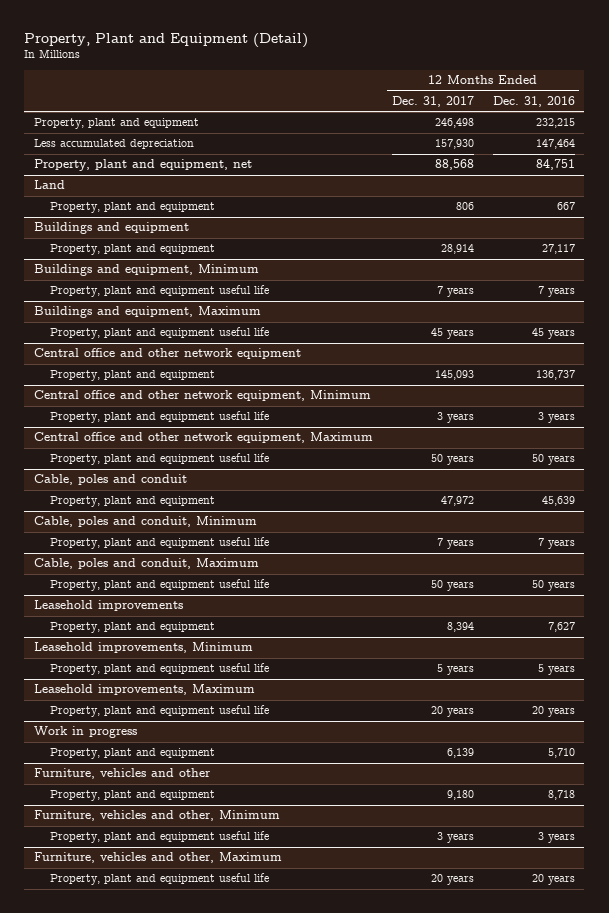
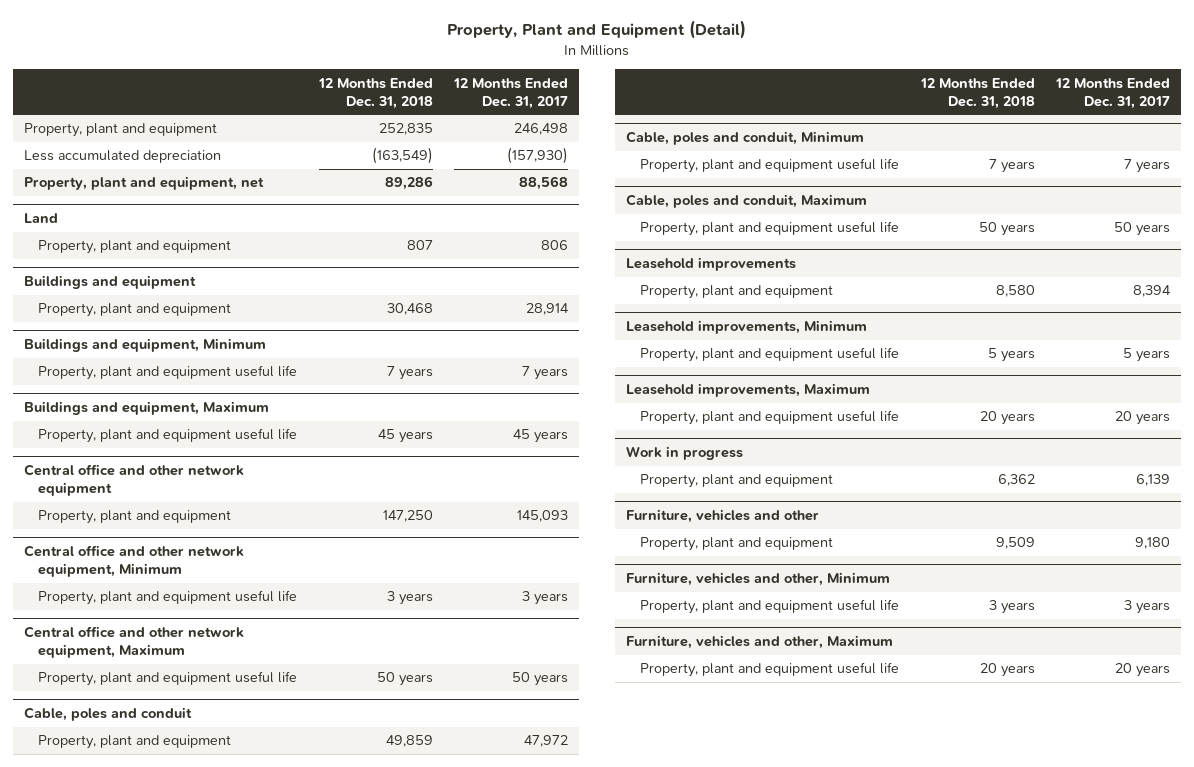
- | 12 Months Ended Dec. 31, 2017 | 12 Months Ended Dec. 31, 2016
+ | 12 Months Ended Dec. 31, 2018 | 12 Months Ended Dec. 31, 2017
- Less accumulated depreciation | 157,930 | 147,464
+ Less accumulated depreciation | (163,549) | (157,930)

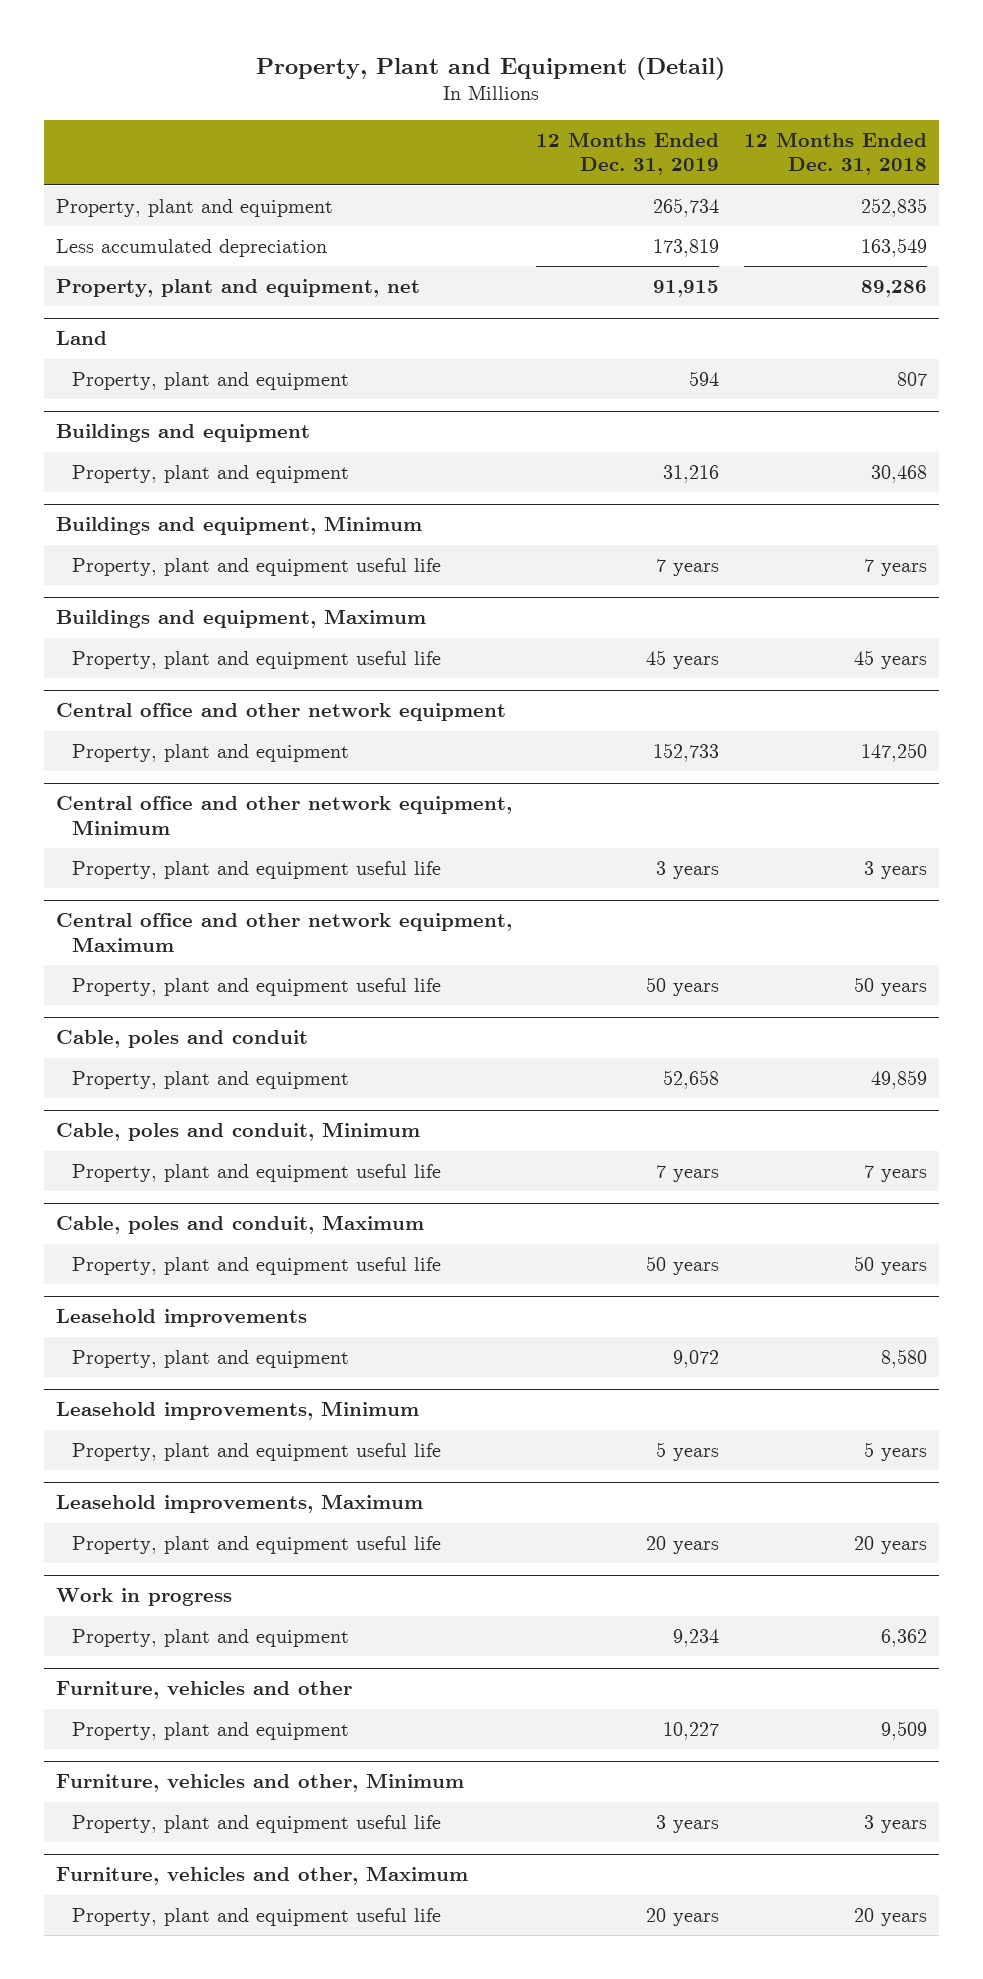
- | 12 Months Ended Dec. 31, 2018 | 12 Months Ended Dec. 31, 2017
+ | 12 Months Ended Dec. 31, 2019 | 12 Months Ended Dec. 31, 2018
- Less accumulated depreciation | (163,549) | (157,930)
+ Less accumulated depreciation | 173,819 | 163,549

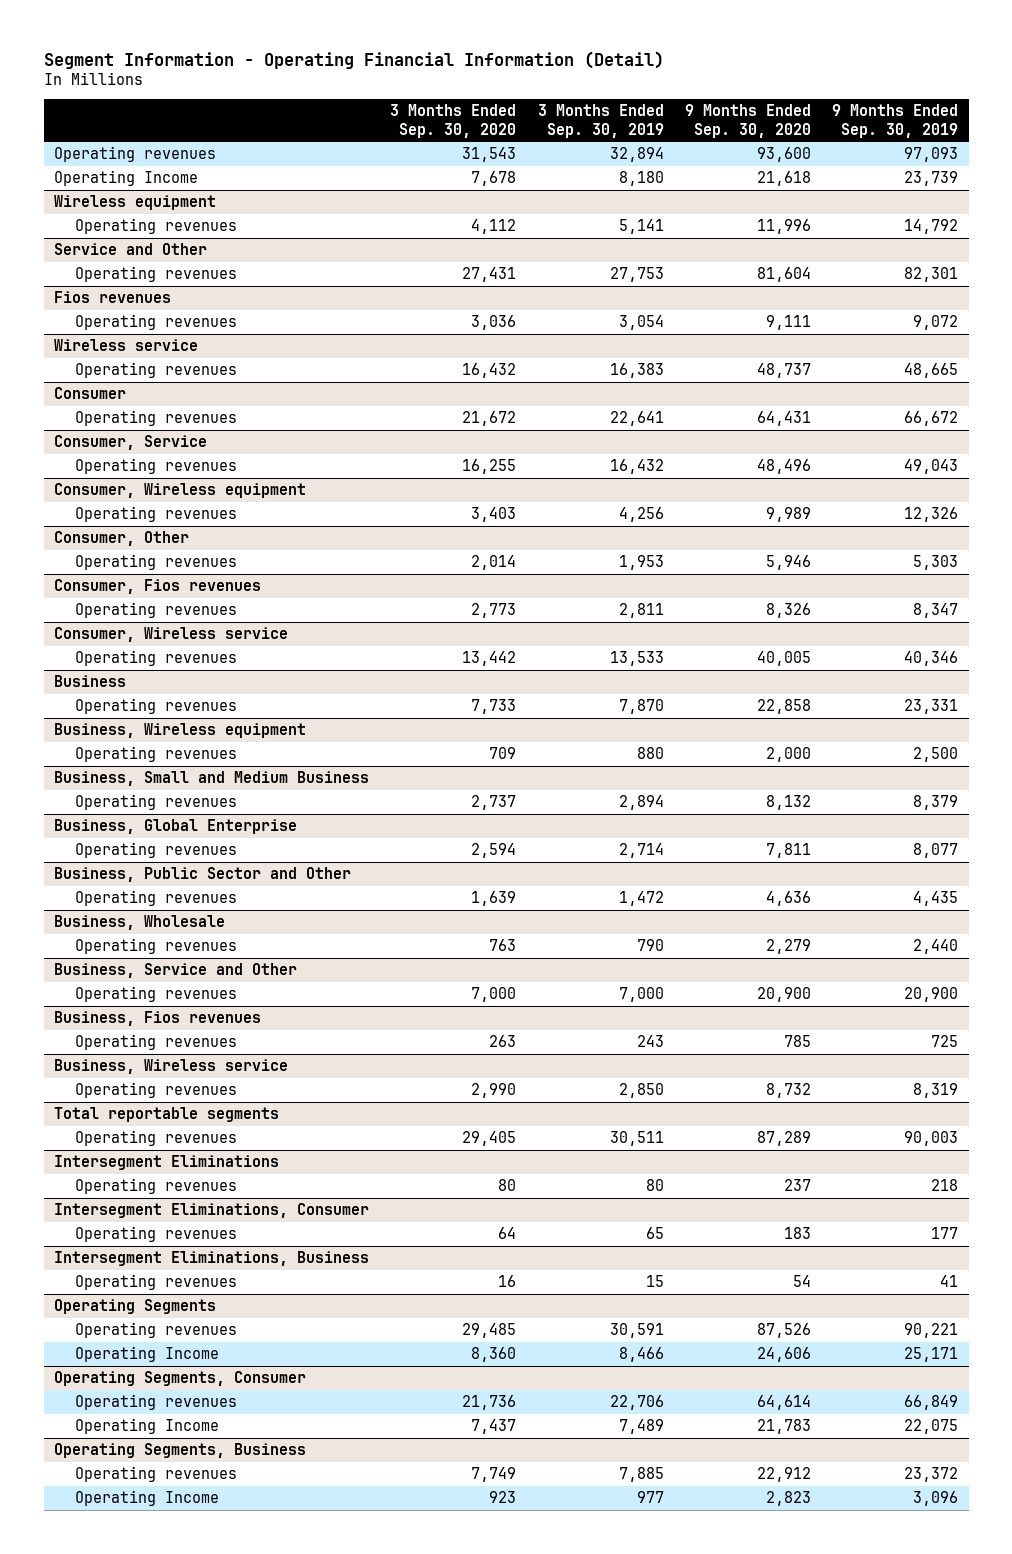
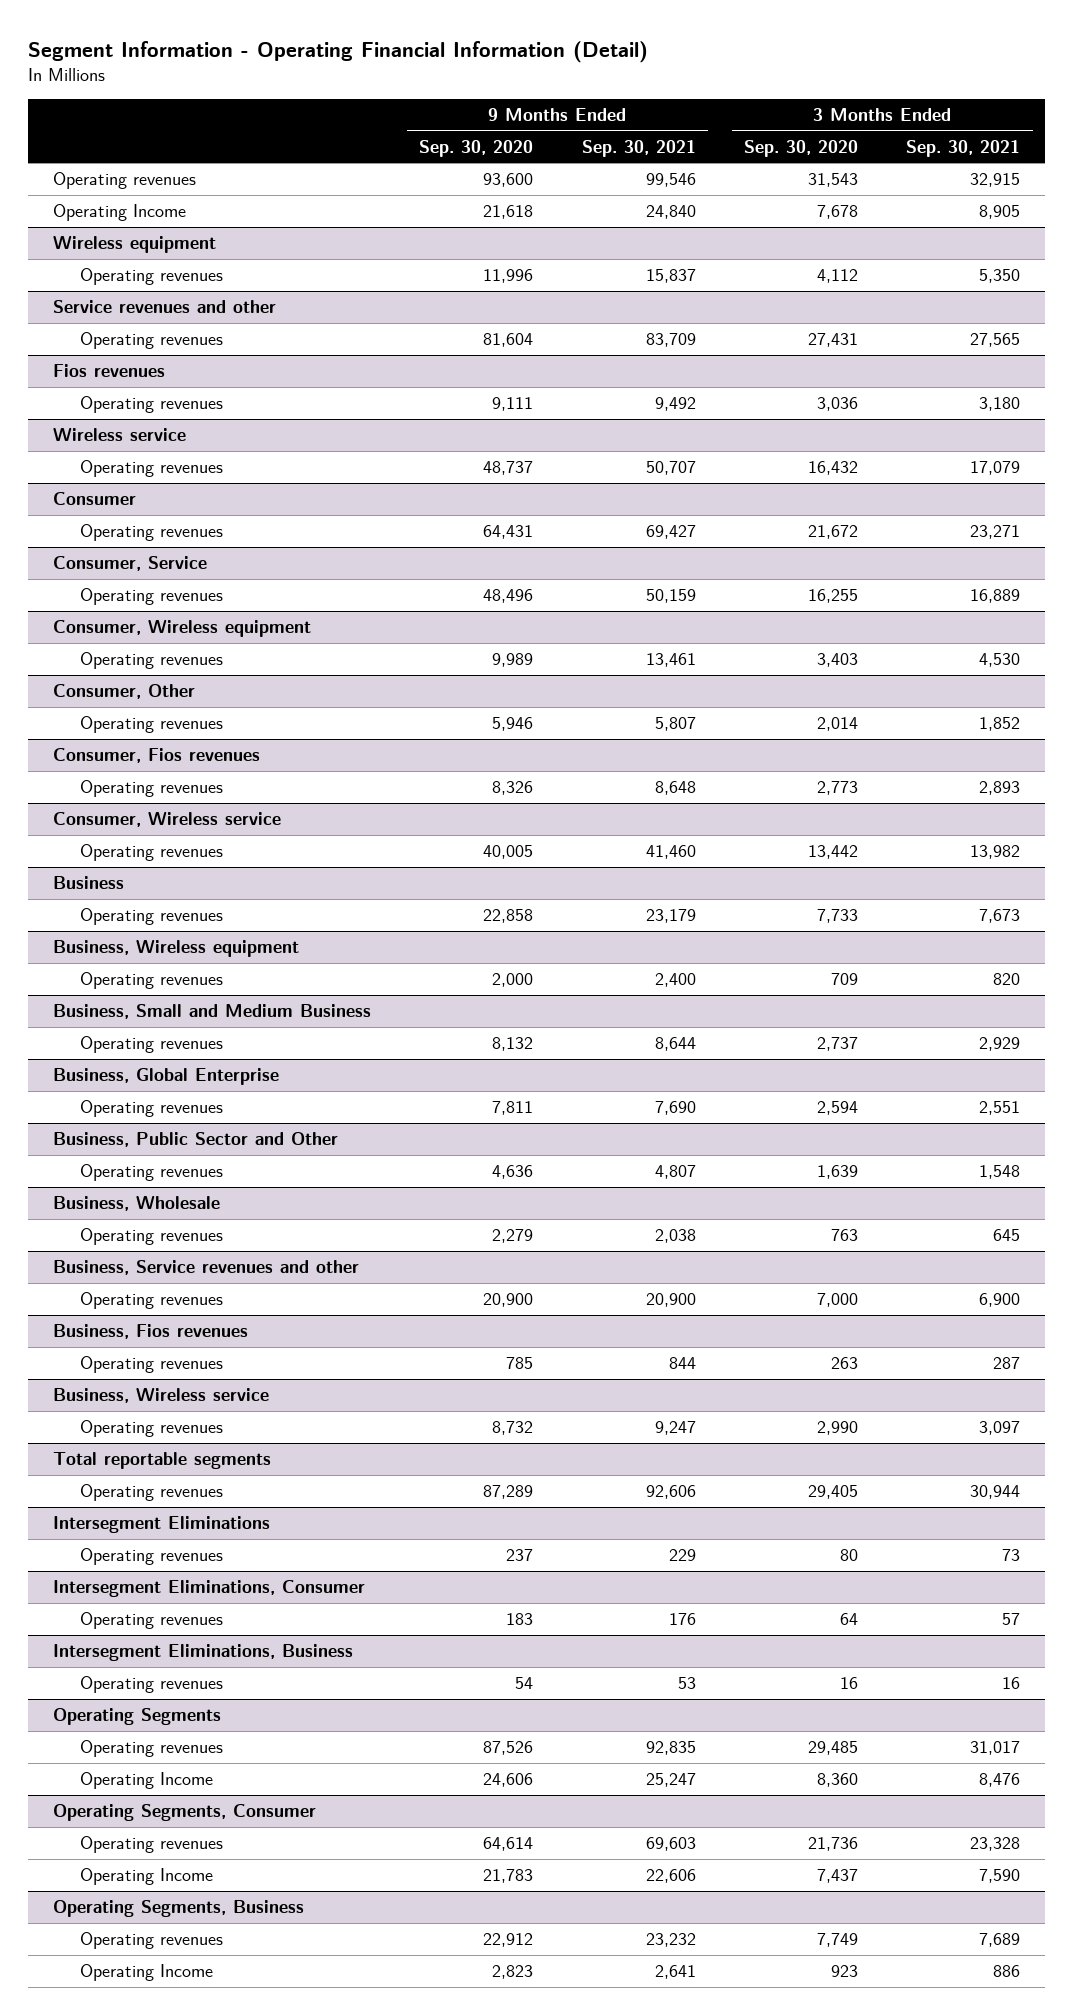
- | 3 Months Ended Sep. 30, 2020 | 3 Months Ended Sep. 30, 2019 | 9 Months Ended Sep. 30, 2020 | 9 Months Ended Sep. 30, 2019
+ | 9 Months Ended Sep. 30, 2020 | 9 Months Ended Sep. 30, 2021 | 3 Months Ended Sep. 30, 2020 | 3 Months Ended Sep. 30, 2021
- Service and Other
+ Service revenues and other
- Business, Service and Other
+ Business, Service revenues and other

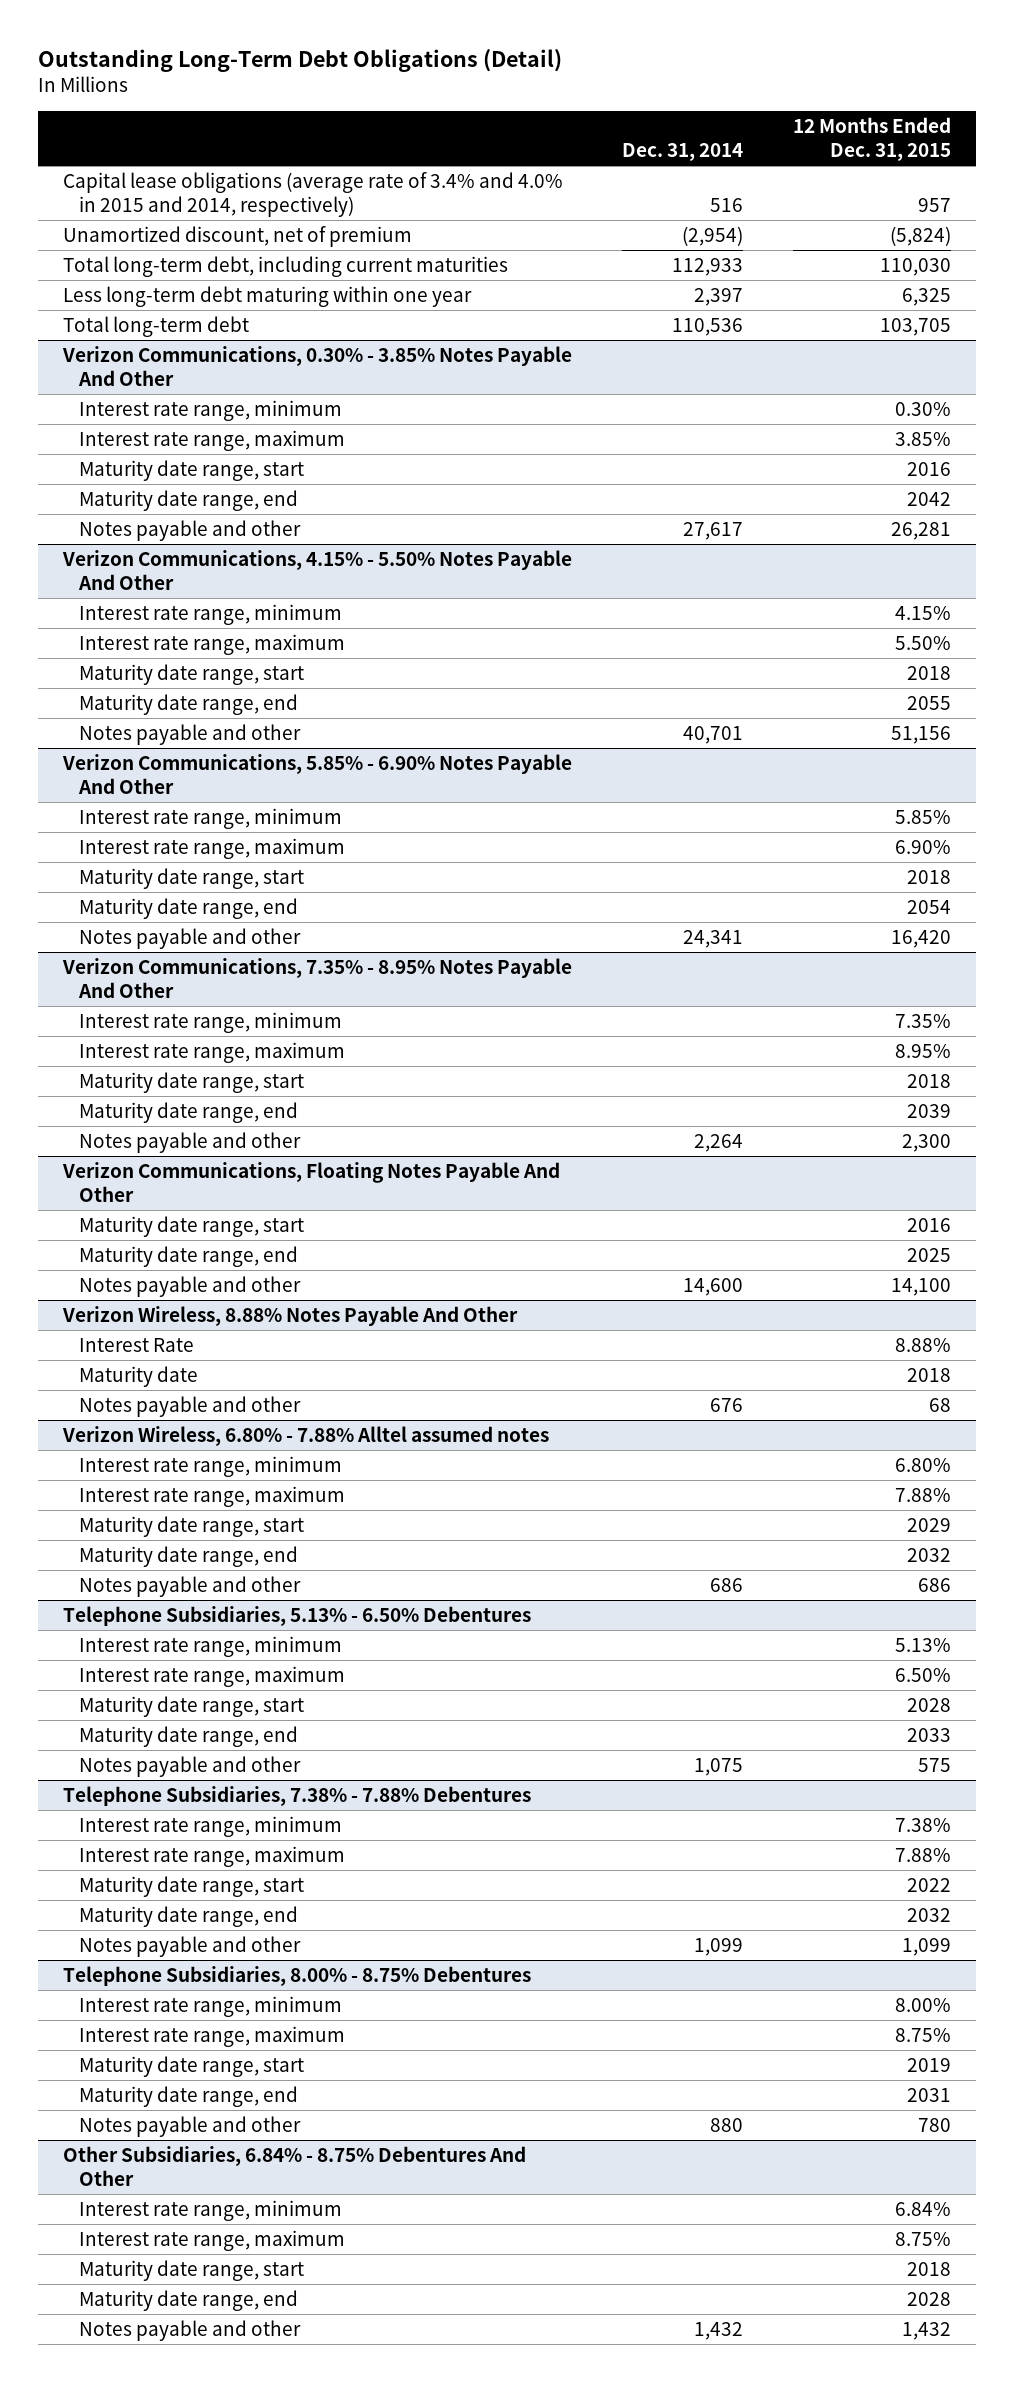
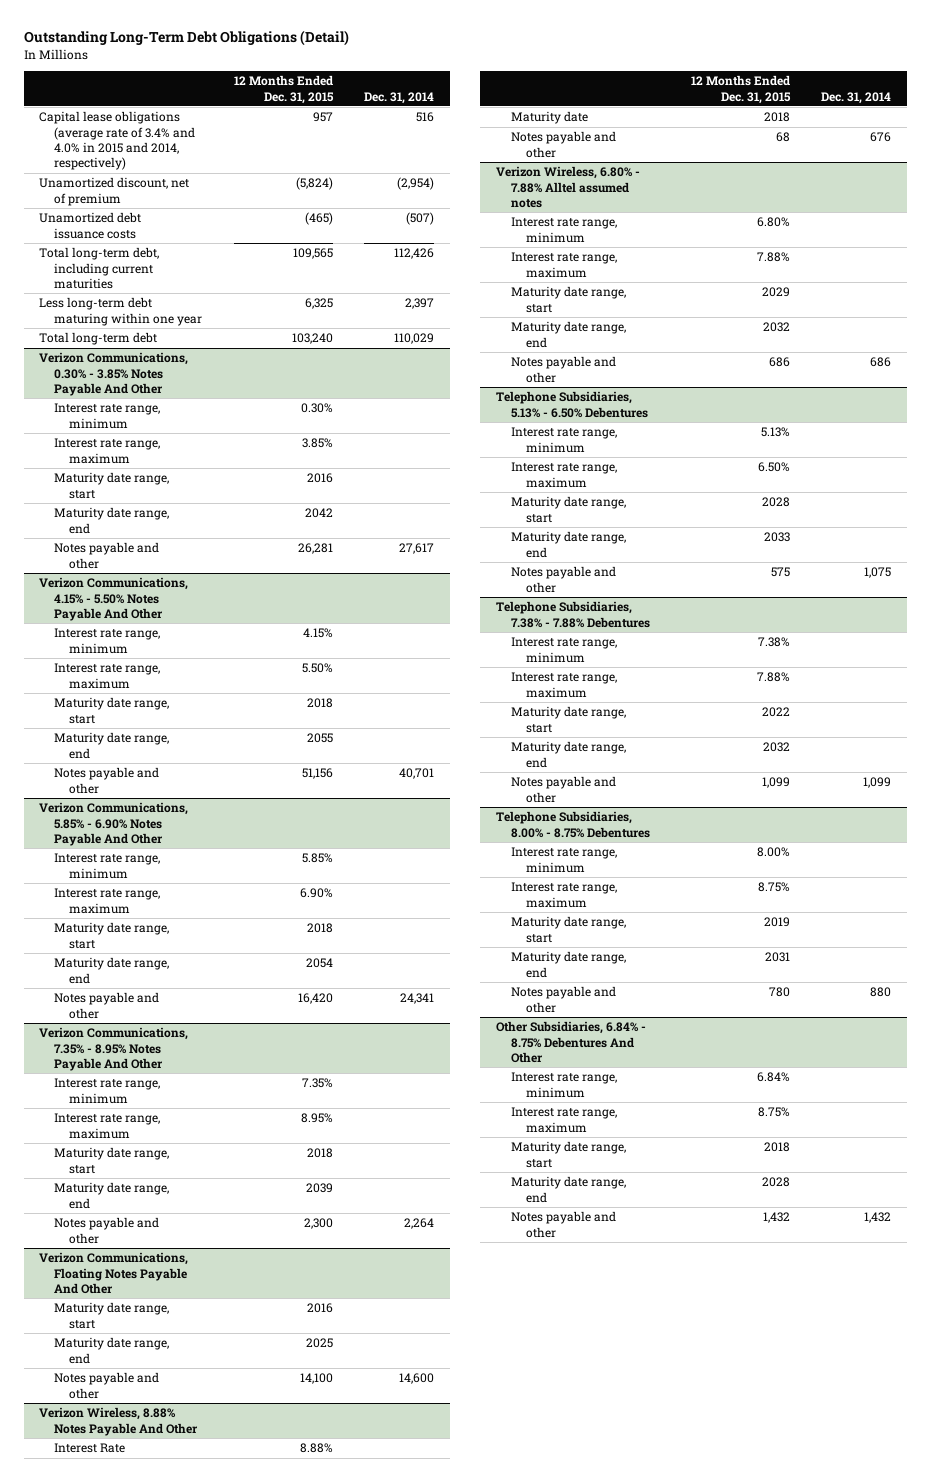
- | Dec. 31, 2014 | 12 Months Ended Dec. 31, 2015
+ | 12 Months Ended Dec. 31, 2015 | Dec. 31, 2014
- Total long-term debt, including current maturities | 112,933 | 110,030
+ Unamortized debt issuance costs | (465) | (507)
+ Total long-term debt, including current maturities | 109,565 | 112,426
- Total long-term debt | 110,536 | 103,705
+ Total long-term debt | 103,240 | 110,029

